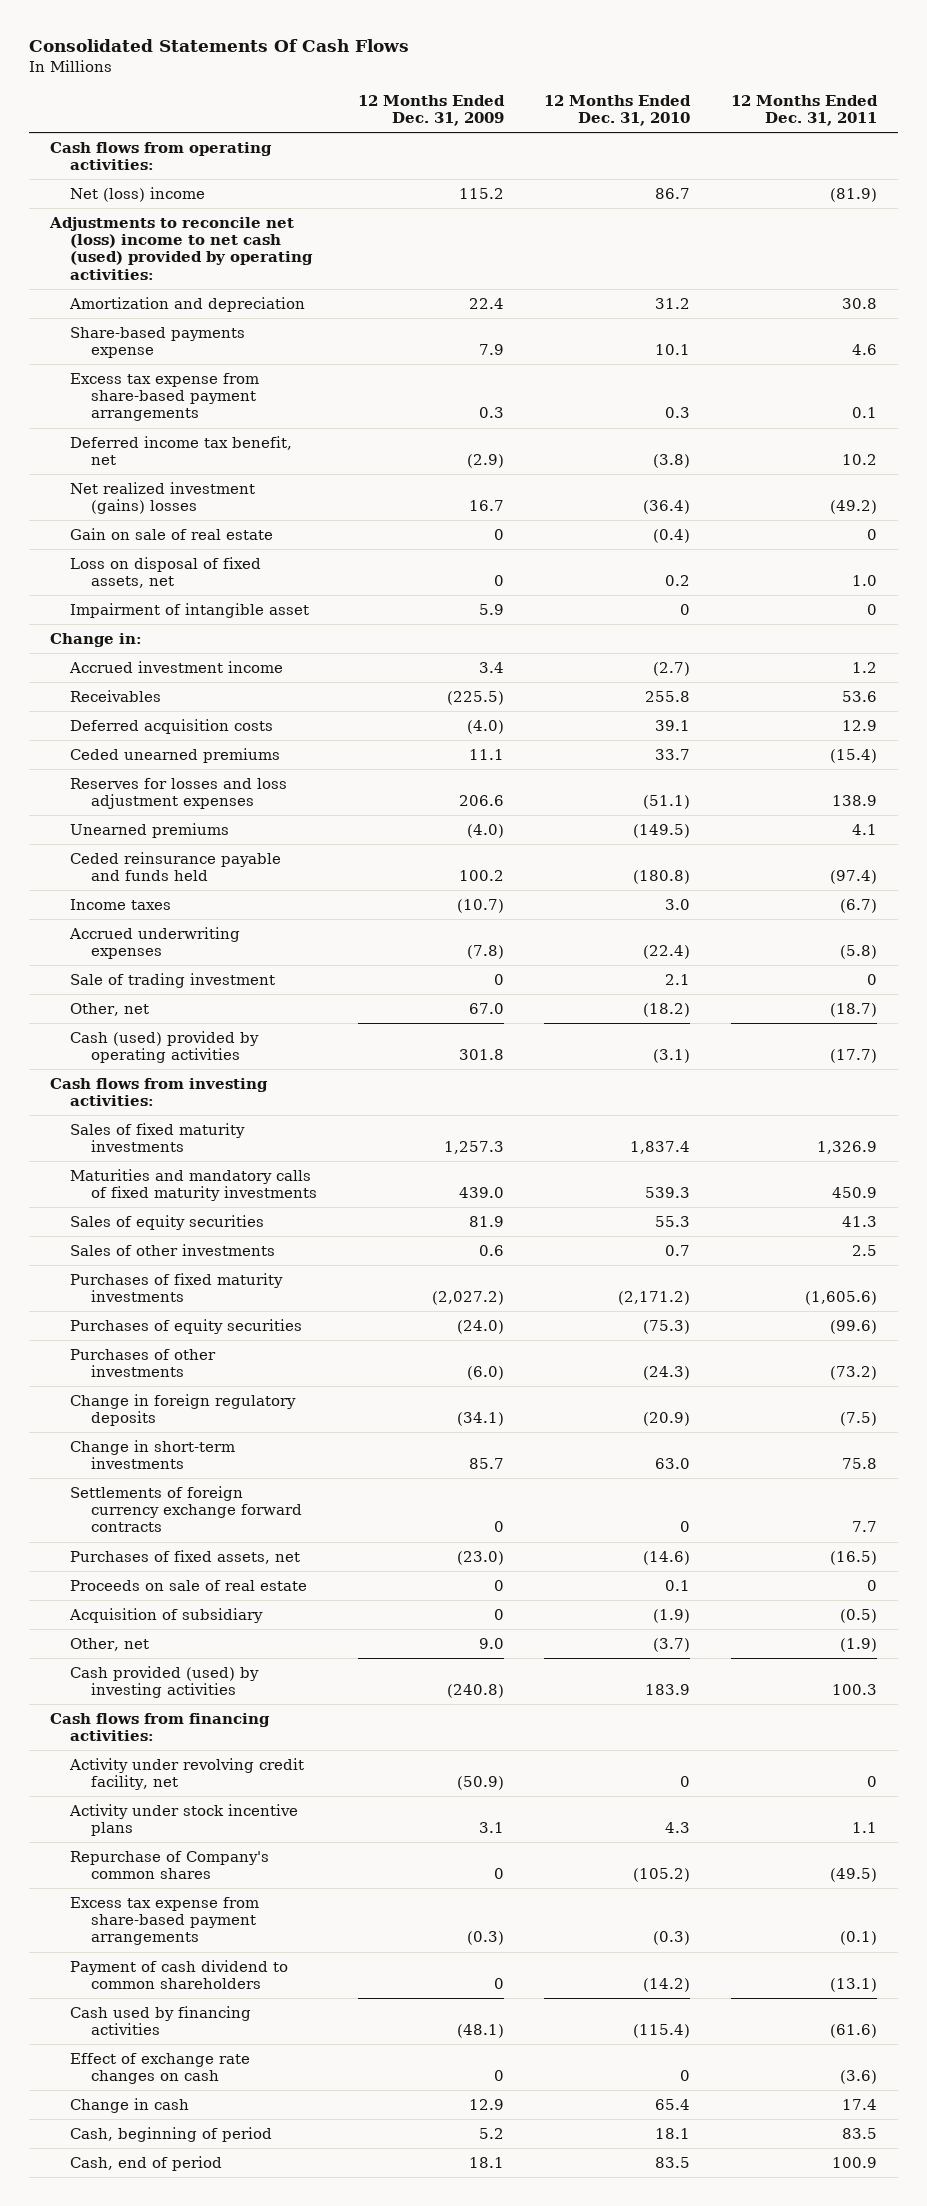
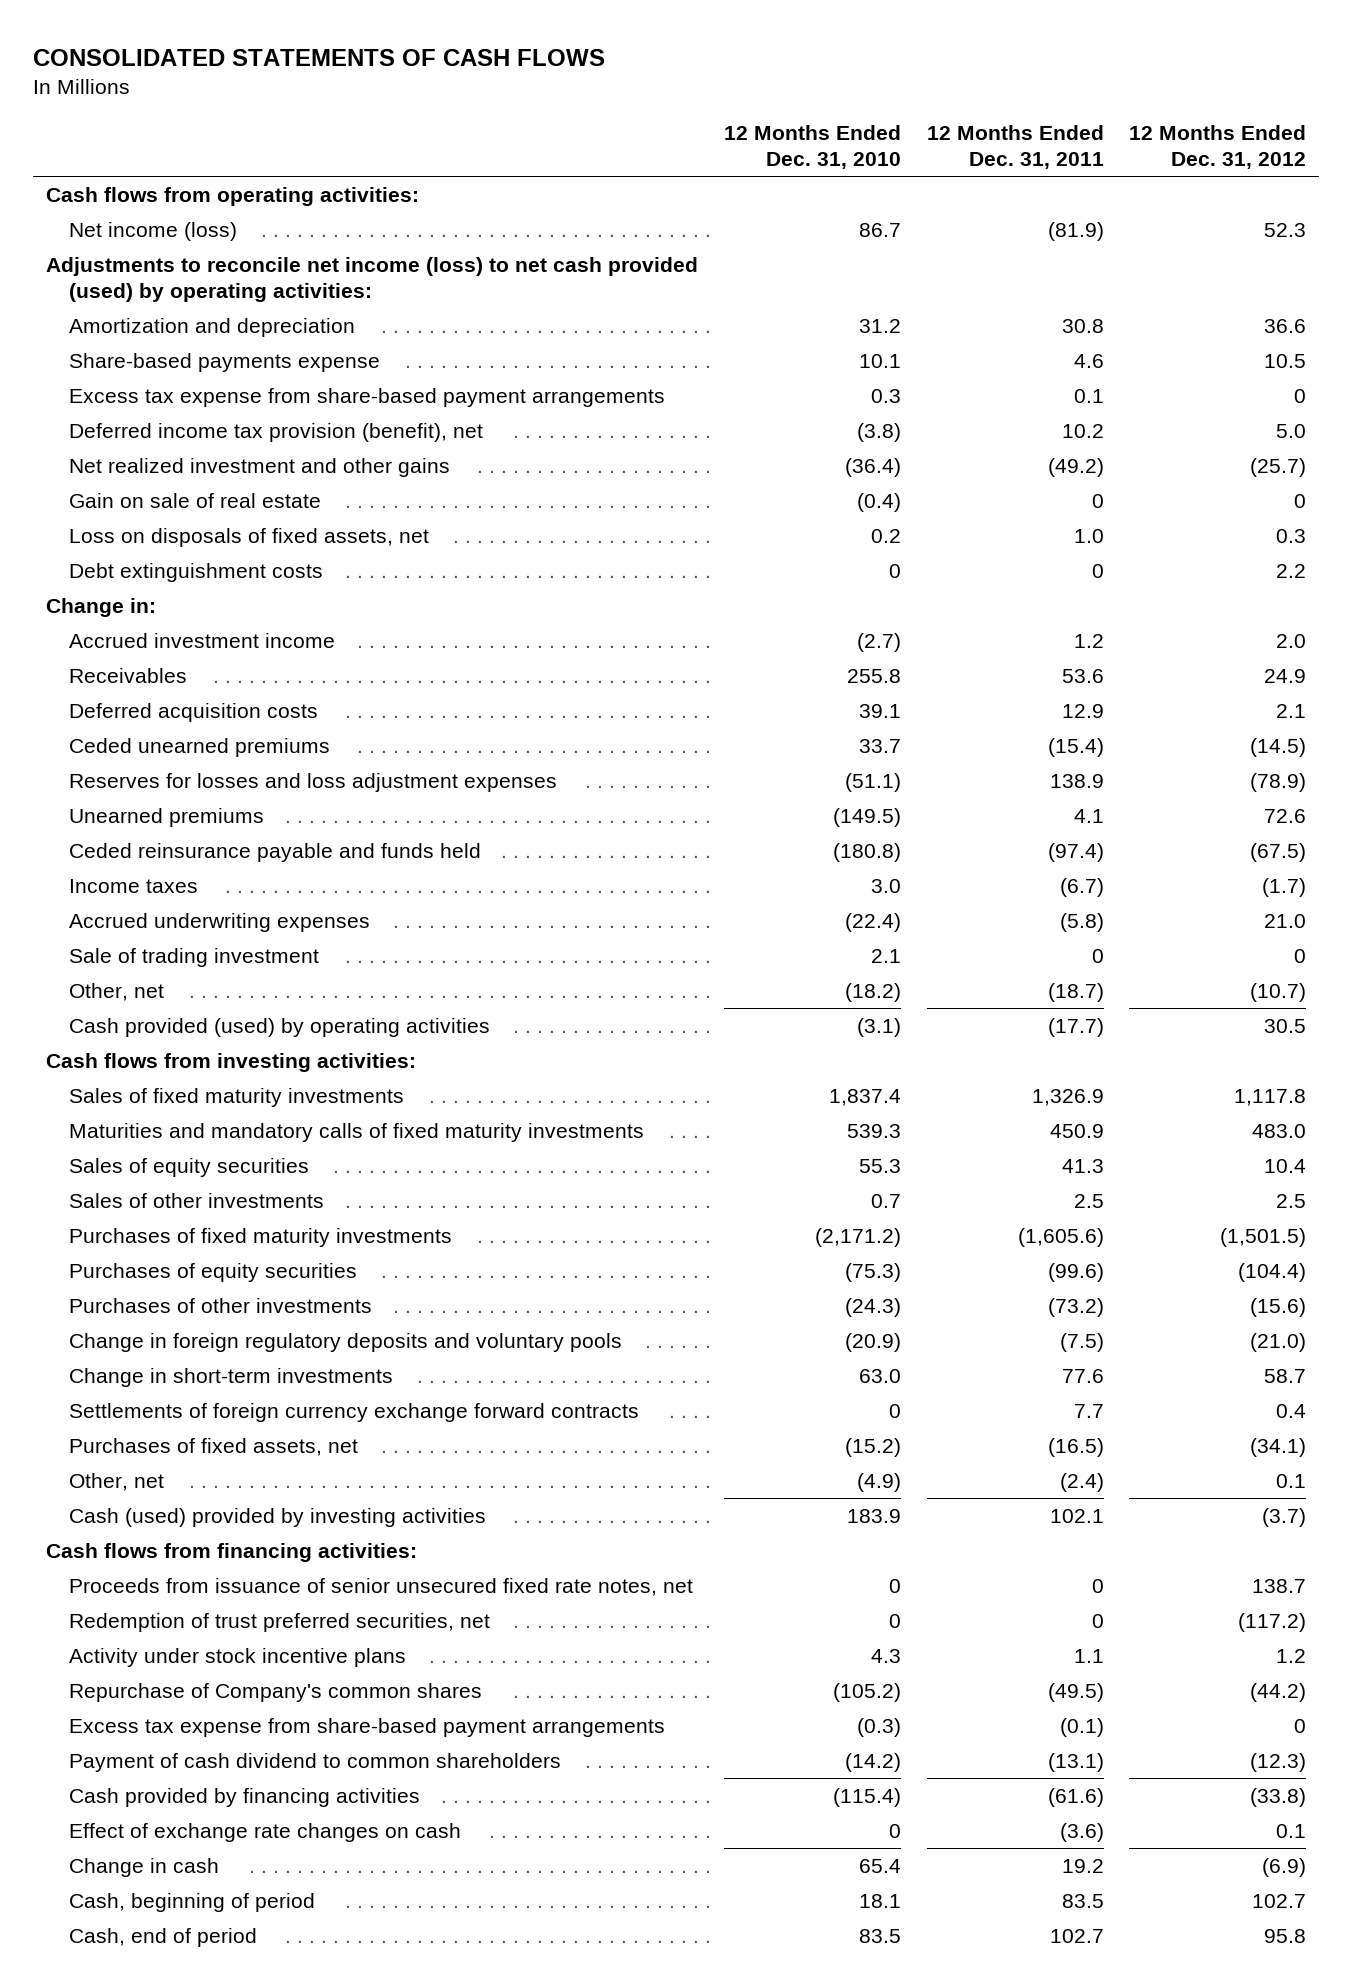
- Consolidated Statements Of Cash Flows
+ CONSOLIDATED STATEMENTS OF CASH FLOWS
- | 12 Months Ended Dec. 31, 2009 | 12 Months Ended Dec. 31, 2010 | 12 Months Ended Dec. 31, 2011
+ | 12 Months Ended Dec. 31, 2010 | 12 Months Ended Dec. 31, 2011 | 12 Months Ended Dec. 31, 2012
- Net (loss) income | 115.2 | 86.7 | (81.9)
- Adjustments to reconcile net (loss) income to net cash (used) provided by operating activities:
+ Net income (loss) | 86.7 | (81.9) | 52.3
+ Adjustments to reconcile net income (loss) to net cash provided (used) by operating activities:
- Deferred income tax benefit, net | (2.9) | (3.8) | 10.2
- Net realized investment (gains) losses | 16.7 | (36.4) | (49.2)
+ Deferred income tax provision (benefit), net | (3.8) | 10.2 | 5.0
+ Net realized investment and other gains | (36.4) | (49.2) | (25.7)
- Loss on disposal of fixed assets, net | 0 | 0.2 | 1.0
- Impairment of intangible asset | 5.9 | 0 | 0
+ Loss on disposals of fixed assets, net | 0.2 | 1.0 | 0.3
+ Debt extinguishment costs | 0 | 0 | 2.2
- Cash (used) provided by operating activities | 301.8 | (3.1) | (17.7)
+ Cash provided (used) by operating activities | (3.1) | (17.7) | 30.5
- Change in foreign regulatory deposits | (34.1) | (20.9) | (7.5)
- Change in short-term investments | 85.7 | 63.0 | 75.8
+ Change in foreign regulatory deposits and voluntary pools | (20.9) | (7.5) | (21.0)
+ Change in short-term investments | 63.0 | 77.6 | 58.7
- Purchases of fixed assets, net | (23.0) | (14.6) | (16.5)
- Proceeds on sale of real estate | 0 | 0.1 | 0
- Acquisition of subsidiary | 0 | (1.9) | (0.5)
- Other, net | 9.0 | (3.7) | (1.9)
- Cash provided (used) by investing activities | (240.8) | 183.9 | 100.3
+ Purchases of fixed assets, net | (15.2) | (16.5) | (34.1)
+ Other, net | (4.9) | (2.4) | 0.1
+ Cash (used) provided by investing activities | 183.9 | 102.1 | (3.7)
- Activity under revolving credit facility, net | (50.9) | 0 | 0
+ Proceeds from issuance of senior unsecured fixed rate notes, net | 0 | 0 | 138.7
+ Redemption of trust preferred securities, net | 0 | 0 | (117.2)
- Cash used by financing activities | (48.1) | (115.4) | (61.6)
+ Cash provided by financing activities | (115.4) | (61.6) | (33.8)
- Change in cash | 12.9 | 65.4 | 17.4
+ Change in cash | 65.4 | 19.2 | (6.9)
- Cash, end of period | 18.1 | 83.5 | 100.9
+ Cash, end of period | 83.5 | 102.7 | 95.8

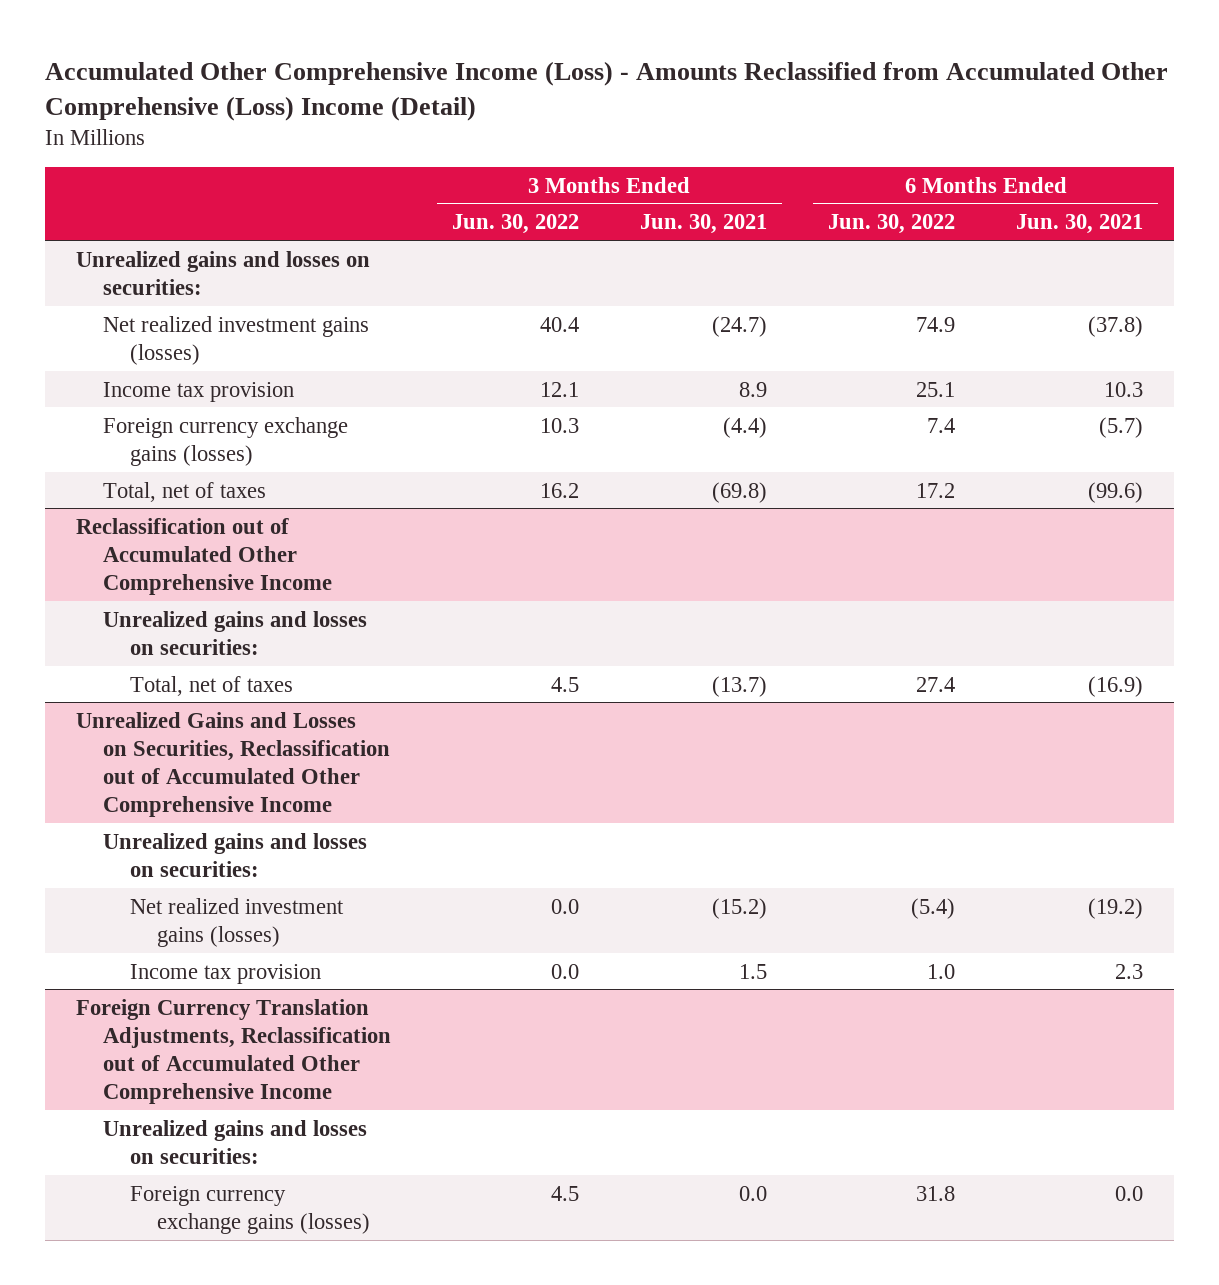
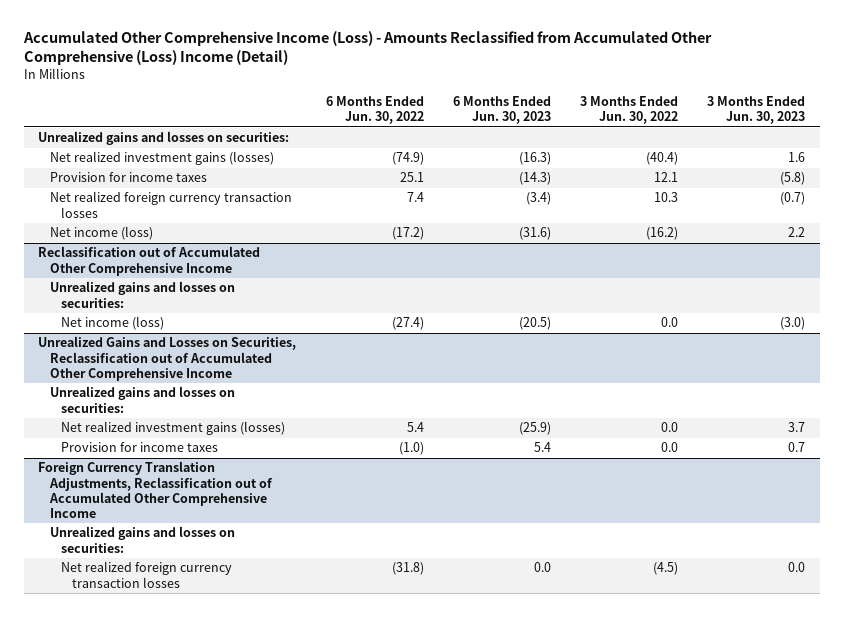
- | 3 Months Ended Jun. 30, 2022 | 3 Months Ended Jun. 30, 2021 | 6 Months Ended Jun. 30, 2022 | 6 Months Ended Jun. 30, 2021
+ | 6 Months Ended Jun. 30, 2022 | 6 Months Ended Jun. 30, 2023 | 3 Months Ended Jun. 30, 2022 | 3 Months Ended Jun. 30, 2023
- Net realized investment gains (losses) | 40.4 | (24.7) | 74.9 | (37.8)
- Income tax provision | 12.1 | 8.9 | 25.1 | 10.3
- Foreign currency exchange gains (losses) | 10.3 | (4.4) | 7.4 | (5.7)
- Total, net of taxes | 16.2 | (69.8) | 17.2 | (99.6)
+ Net realized investment gains (losses) | (74.9) | (16.3) | (40.4) | 1.6
+ Provision for income taxes | 25.1 | (14.3) | 12.1 | (5.8)
+ Net realized foreign currency transaction losses | 7.4 | (3.4) | 10.3 | (0.7)
+ Net income (loss) | (17.2) | (31.6) | (16.2) | 2.2
@ Reclassification out of Accumulated Other Comprehensive Income
- Total, net of taxes | 4.5 | (13.7) | 27.4 | (16.9)
+ Net income (loss) | (27.4) | (20.5) | 0.0 | (3.0)
@ Unrealized Gains and Losses on Securities, Reclassification out of Accumulated Other Comprehensive Income
- Net realized investment gains (losses) | 0.0 | (15.2) | (5.4) | (19.2)
- Income tax provision | 0.0 | 1.5 | 1.0 | 2.3
+ Net realized investment gains (losses) | 5.4 | (25.9) | 0.0 | 3.7
+ Provision for income taxes | (1.0) | 5.4 | 0.0 | 0.7
@ Foreign Currency Translation Adjustments, Reclassification out of Accumulated Other Comprehensive Income
- Foreign currency exchange gains (losses) | 4.5 | 0.0 | 31.8 | 0.0
+ Net realized foreign currency transaction losses | (31.8) | 0.0 | (4.5) | 0.0

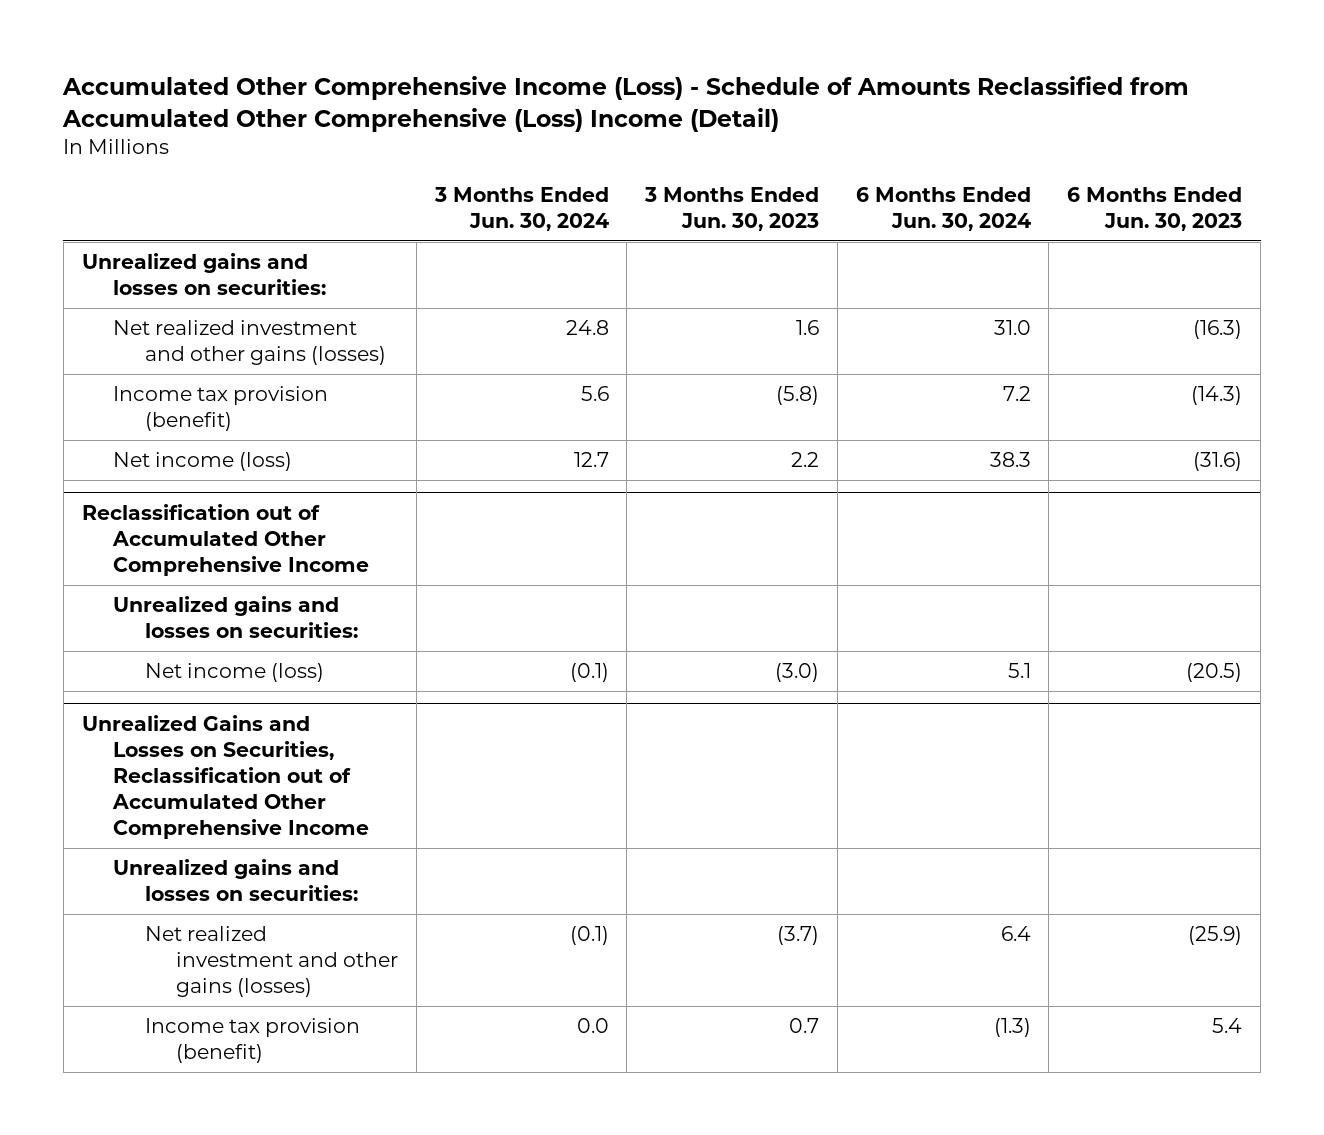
- Accumulated Other Comprehensive Income (Loss) - Amounts Reclassified from Accumulated Other Comprehensive (Loss) Income (Detail)
+ Accumulated Other Comprehensive Income (Loss) - Schedule of Amounts Reclassified from Accumulated Other Comprehensive (Loss) Income (Detail)
- | 6 Months Ended Jun. 30, 2022 | 6 Months Ended Jun. 30, 2023 | 3 Months Ended Jun. 30, 2022 | 3 Months Ended Jun. 30, 2023
+ | 3 Months Ended Jun. 30, 2024 | 3 Months Ended Jun. 30, 2023 | 6 Months Ended Jun. 30, 2024 | 6 Months Ended Jun. 30, 2023
- Net realized investment gains (losses) | (74.9) | (16.3) | (40.4) | 1.6
- Provision for income taxes | 25.1 | (14.3) | 12.1 | (5.8)
- Net realized foreign currency transaction losses | 7.4 | (3.4) | 10.3 | (0.7)
+ Net realized investment and other gains (losses) | 24.8 | 1.6 | 31.0 | (16.3)
+ Income tax provision (benefit) | 5.6 | (5.8) | 7.2 | (14.3)
@ Unrealized Gains and Losses on Securities, Reclassification out of Accumulated Other Comprehensive Income
- Net realized investment gains (losses) | 5.4 | (25.9) | 0.0 | 3.7
- Provision for income taxes | (1.0) | 5.4 | 0.0 | 0.7
- Foreign Currency Translation Adjustments, Reclassification out of Accumulated Other Comprehensive Income
- Unrealized gains and losses on securities:
- Net realized foreign currency transaction losses | (31.8) | 0.0 | (4.5) | 0.0
@ Unrealized Gains and Losses on Securities, Reclassification out of Accumulated Other Comprehensive Income
+ Net realized investment and other gains (losses) | (0.1) | (3.7) | 6.4 | (25.9)
+ Income tax provision (benefit) | 0.0 | 0.7 | (1.3) | 5.4

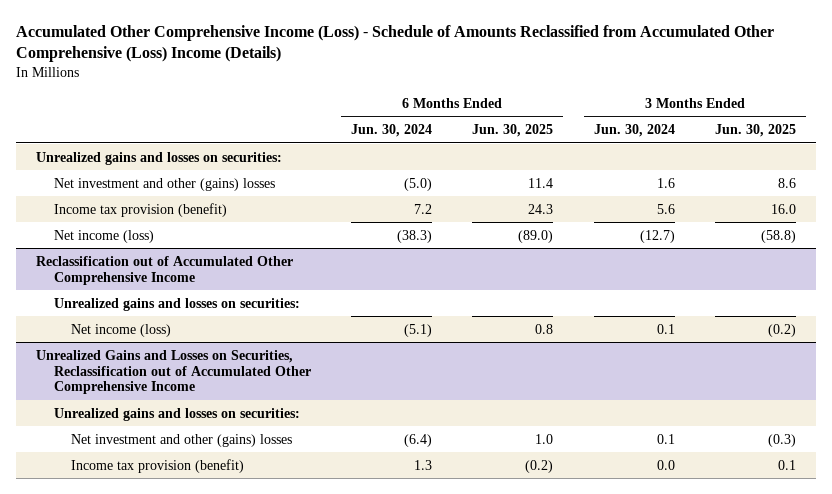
- Accumulated Other Comprehensive Income (Loss) - Schedule of Amounts Reclassified from Accumulated Other Comprehensive (Loss) Income (Detail)
+ Accumulated Other Comprehensive Income (Loss) - Schedule of Amounts Reclassified from Accumulated Other Comprehensive (Loss) Income (Details)
- | 3 Months Ended Jun. 30, 2024 | 3 Months Ended Jun. 30, 2023 | 6 Months Ended Jun. 30, 2024 | 6 Months Ended Jun. 30, 2023
+ | 6 Months Ended Jun. 30, 2024 | 6 Months Ended Jun. 30, 2025 | 3 Months Ended Jun. 30, 2024 | 3 Months Ended Jun. 30, 2025
- Net realized investment and other gains (losses) | 24.8 | 1.6 | 31.0 | (16.3)
+ Net investment and other (gains) losses | (5.0) | 11.4 | 1.6 | 8.6
- Net income (loss) | 12.7 | 2.2 | 38.3 | (31.6)
+ Net income (loss) | (38.3) | (89.0) | (12.7) | (58.8)
@ Reclassification out of Accumulated Other Comprehensive Income
- Net income (loss) | (0.1) | (3.0) | 5.1 | (20.5)
+ Net income (loss) | (5.1) | 0.8 | 0.1 | (0.2)
@ Unrealized Gains and Losses on Securities, Reclassification out of Accumulated Other Comprehensive Income
- Net realized investment and other gains (losses) | (0.1) | (3.7) | 6.4 | (25.9)
- Income tax provision (benefit) | 0.0 | 0.7 | (1.3) | 5.4
+ Net investment and other (gains) losses | (6.4) | 1.0 | 0.1 | (0.3)
+ Income tax provision (benefit) | 1.3 | (0.2) | 0.0 | 0.1

